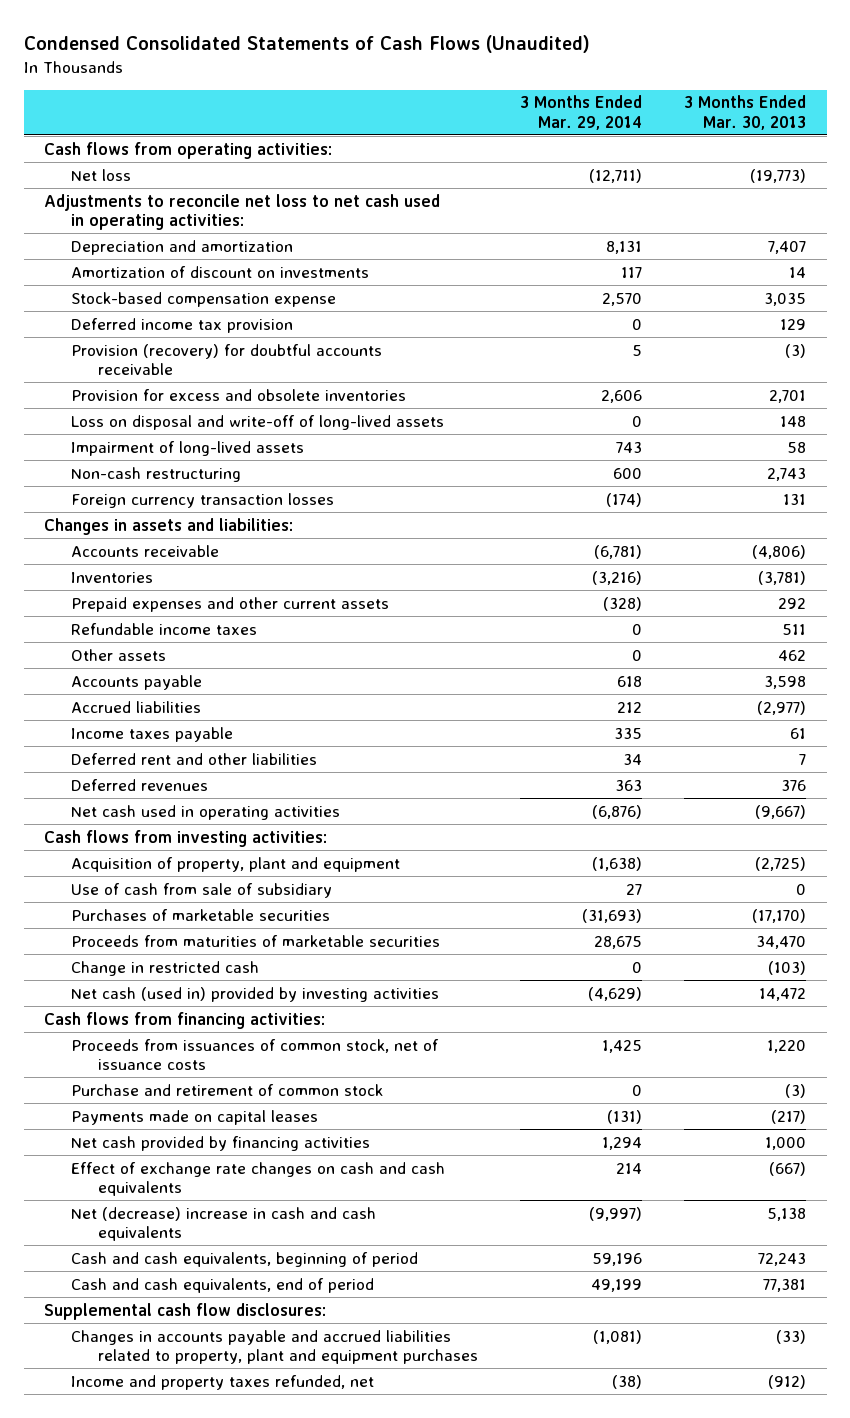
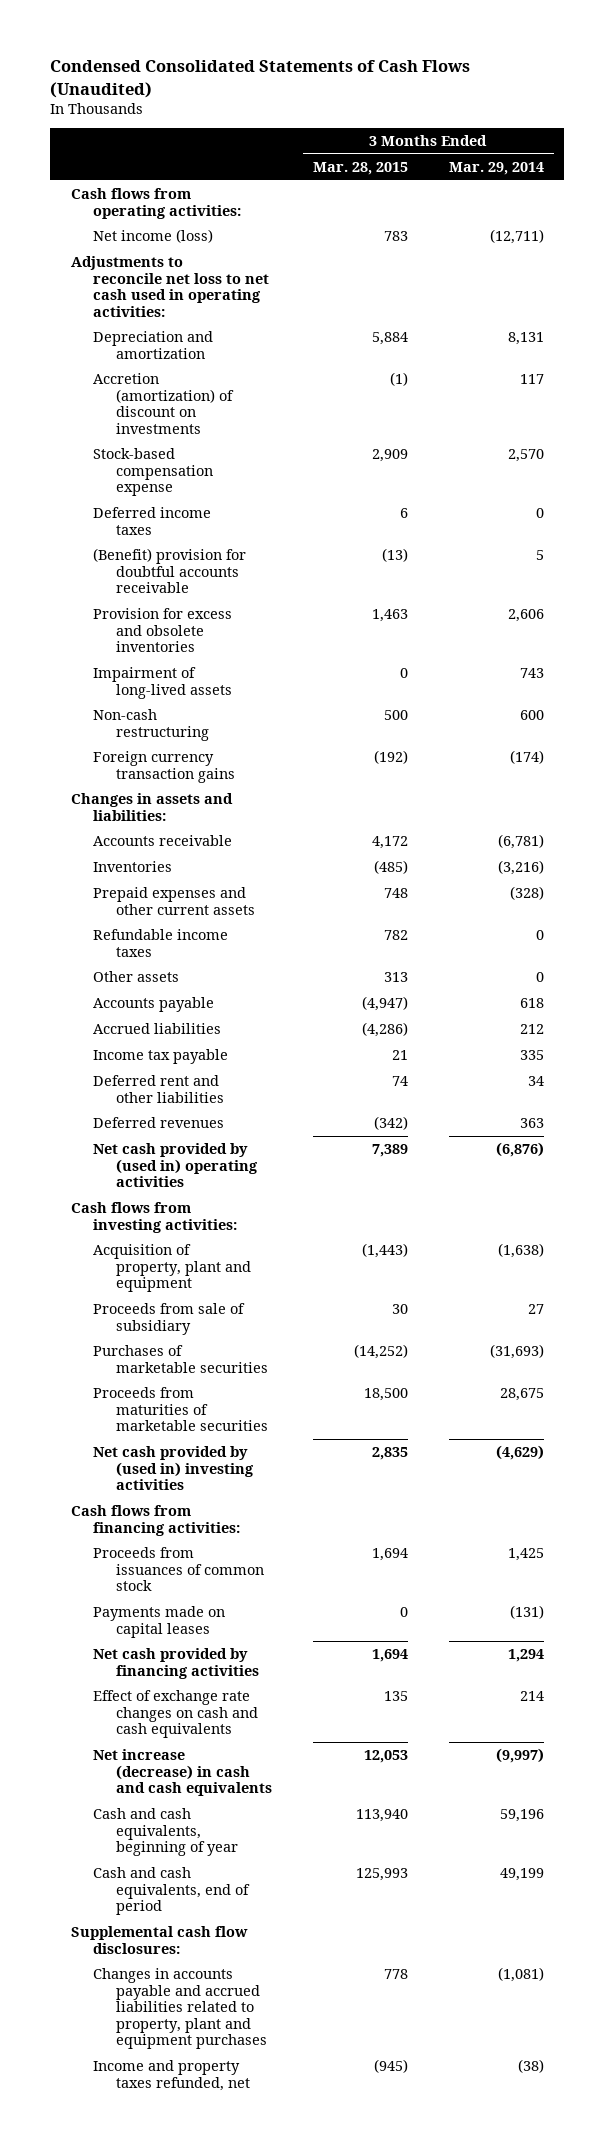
- | 3 Months Ended Mar. 29, 2014 | 3 Months Ended Mar. 30, 2013
+ | 3 Months Ended Mar. 28, 2015 | 3 Months Ended Mar. 29, 2014
- Net loss | (12,711) | (19,773)
+ Net income (loss) | 783 | (12,711)
- Amortization of discount on investments | 117 | 14
+ Accretion (amortization) of discount on investments | (1) | 117
- Deferred income tax provision | 0 | 129
- Provision (recovery) for doubtful accounts receivable | 5 | (3)
+ Deferred income taxes | 6 | 0
+ (Benefit) provision for doubtful accounts receivable | (13) | 5
- Loss on disposal and write-off of long-lived assets | 0 | 148
- Foreign currency transaction losses | (174) | 131
+ Foreign currency transaction gains | (192) | (174)
- Income taxes payable | 335 | 61
+ Income tax payable | 21 | 335
- Net cash used in operating activities | (6,876) | (9,667)
+ Net cash provided by (used in) operating activities | 7,389 | (6,876)
- Use of cash from sale of subsidiary | 27 | 0
+ Proceeds from sale of subsidiary | 30 | 27
- Change in restricted cash | 0 | (103)
- Net cash (used in) provided by investing activities | (4,629) | 14,472
+ Net cash provided by (used in) investing activities | 2,835 | (4,629)
- Proceeds from issuances of common stock, net of issuance costs | 1,425 | 1,220
- Purchase and retirement of common stock | 0 | (3)
+ Proceeds from issuances of common stock | 1,694 | 1,425
- Net (decrease) increase in cash and cash equivalents | (9,997) | 5,138
- Cash and cash equivalents, beginning of period | 59,196 | 72,243
+ Net increase (decrease) in cash and cash equivalents | 12,053 | (9,997)
+ Cash and cash equivalents, beginning of year | 113,940 | 59,196

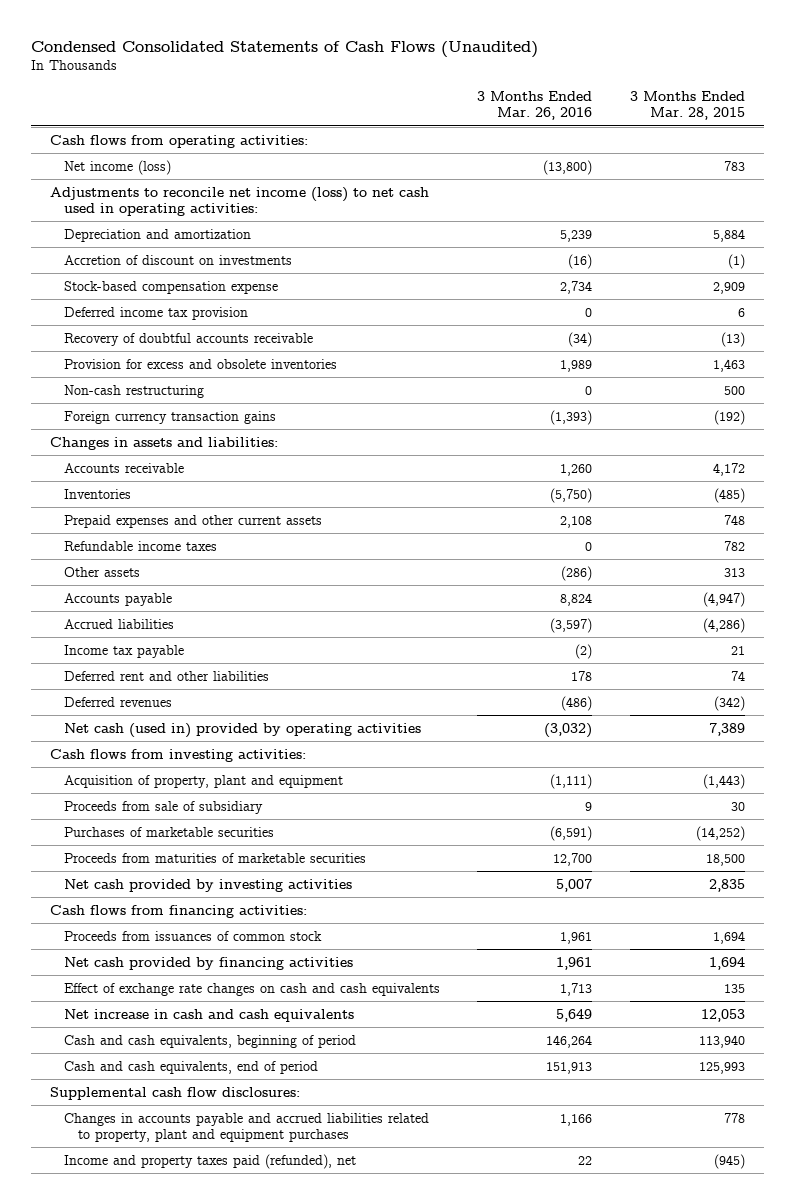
- | 3 Months Ended Mar. 28, 2015 | 3 Months Ended Mar. 29, 2014
+ | 3 Months Ended Mar. 26, 2016 | 3 Months Ended Mar. 28, 2015
- Adjustments to reconcile net loss to net cash used in operating activities:
+ Adjustments to reconcile net income (loss) to net cash used in operating activities:
- Accretion (amortization) of discount on investments | (1) | 117
+ Accretion of discount on investments | (16) | (1)
- Deferred income taxes | 6 | 0
- (Benefit) provision for doubtful accounts receivable | (13) | 5
+ Deferred income tax provision | 0 | 6
+ Recovery of doubtful accounts receivable | (34) | (13)
- Impairment of long-lived assets | 0 | 743
- Net cash provided by (used in) operating activities | 7,389 | (6,876)
+ Net cash (used in) provided by operating activities | (3,032) | 7,389
- Net cash provided by (used in) investing activities | 2,835 | (4,629)
+ Net cash provided by investing activities | 5,007 | 2,835
- Payments made on capital leases | 0 | (131)
- Net increase (decrease) in cash and cash equivalents | 12,053 | (9,997)
- Cash and cash equivalents, beginning of year | 113,940 | 59,196
+ Net increase in cash and cash equivalents | 5,649 | 12,053
+ Cash and cash equivalents, beginning of period | 146,264 | 113,940
- Income and property taxes refunded, net | (945) | (38)
+ Income and property taxes paid (refunded), net | 22 | (945)

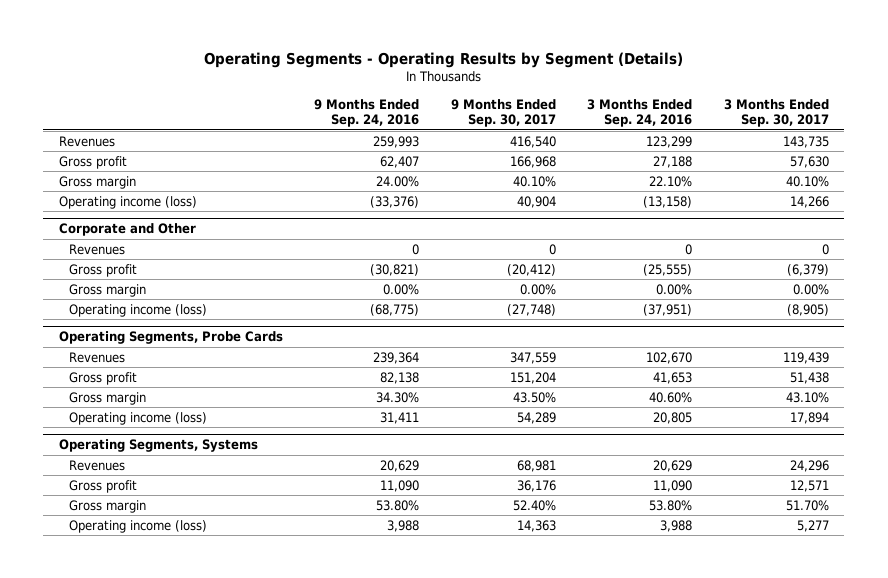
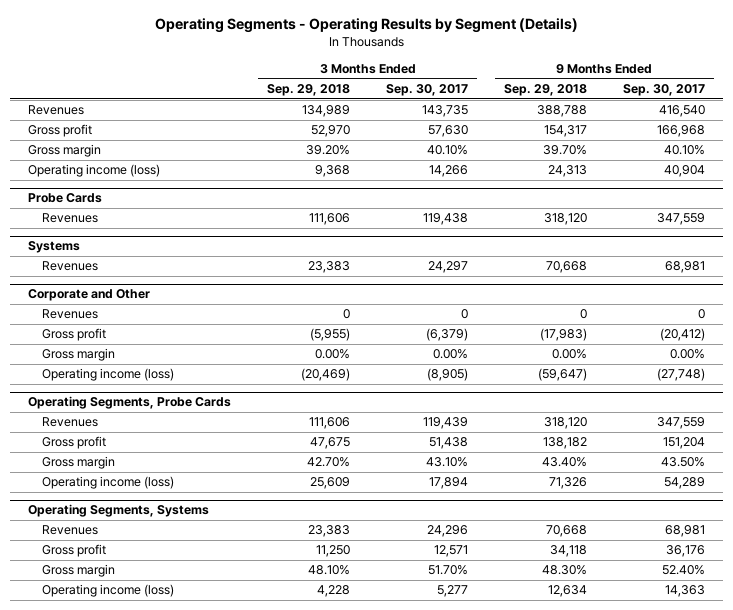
- | 9 Months Ended Sep. 24, 2016 | 9 Months Ended Sep. 30, 2017 | 3 Months Ended Sep. 24, 2016 | 3 Months Ended Sep. 30, 2017
+ | 3 Months Ended Sep. 29, 2018 | 3 Months Ended Sep. 30, 2017 | 9 Months Ended Sep. 29, 2018 | 9 Months Ended Sep. 30, 2017
+ Probe Cards
+ Revenues | 111,606 | 119,438 | 318,120 | 347,559
+ Systems
+ Revenues | 23,383 | 24,297 | 70,668 | 68,981

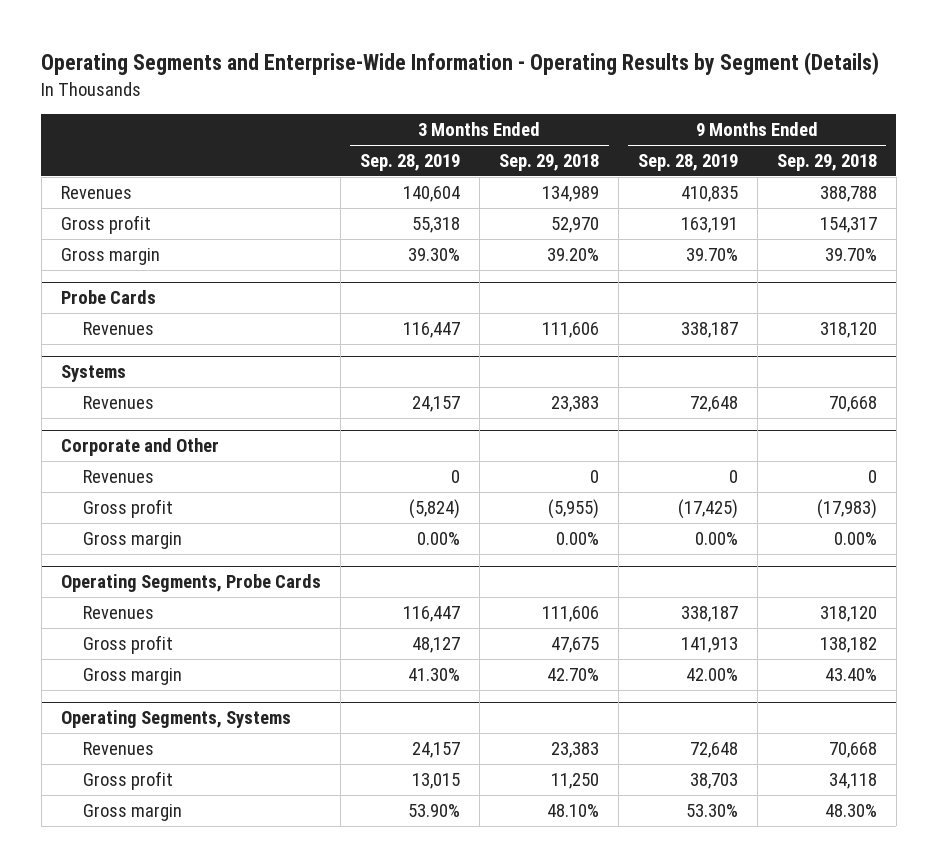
- Operating Segments - Operating Results by Segment (Details)
+ Operating Segments and Enterprise-Wide Information - Operating Results by Segment (Details)
- | 3 Months Ended Sep. 29, 2018 | 3 Months Ended Sep. 30, 2017 | 9 Months Ended Sep. 29, 2018 | 9 Months Ended Sep. 30, 2017
+ | 3 Months Ended Sep. 28, 2019 | 3 Months Ended Sep. 29, 2018 | 9 Months Ended Sep. 28, 2019 | 9 Months Ended Sep. 29, 2018
- Operating income (loss) | 9,368 | 14,266 | 24,313 | 40,904
@ Corporate and Other
- Operating income (loss) | (20,469) | (8,905) | (59,647) | (27,748)
@ Operating Segments, Probe Cards
- Operating income (loss) | 25,609 | 17,894 | 71,326 | 54,289
@ Operating Segments, Systems
- Operating income (loss) | 4,228 | 5,277 | 12,634 | 14,363

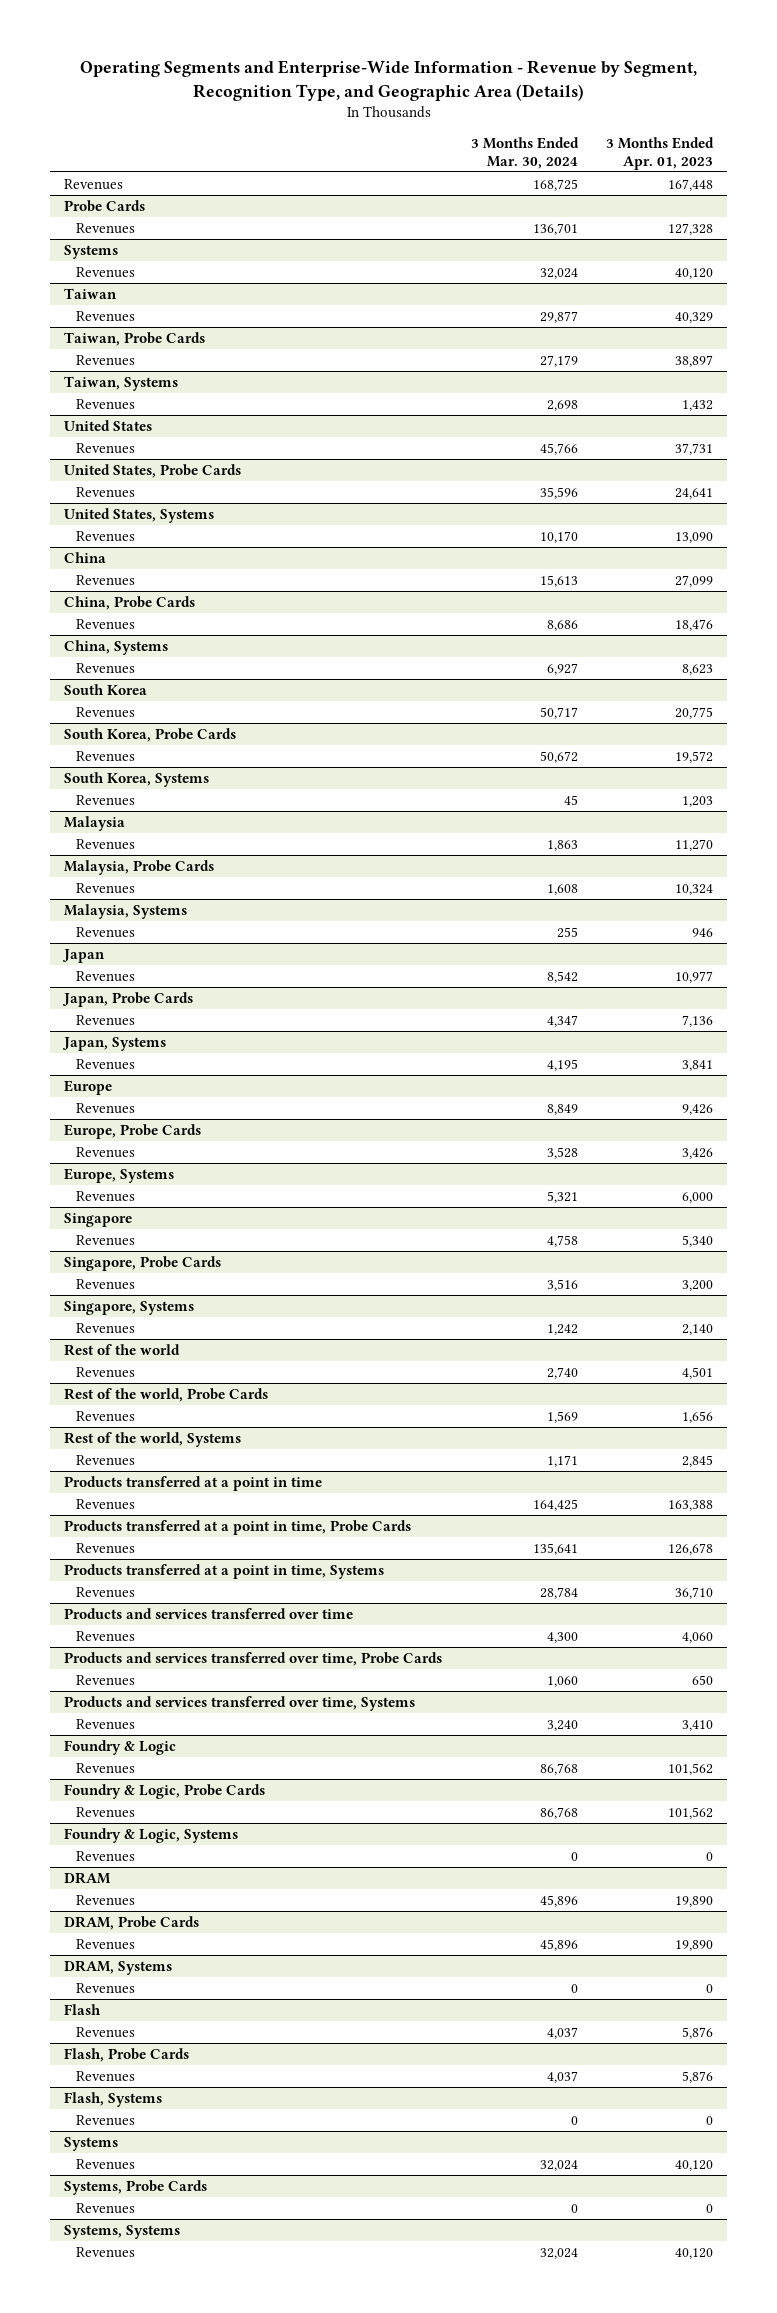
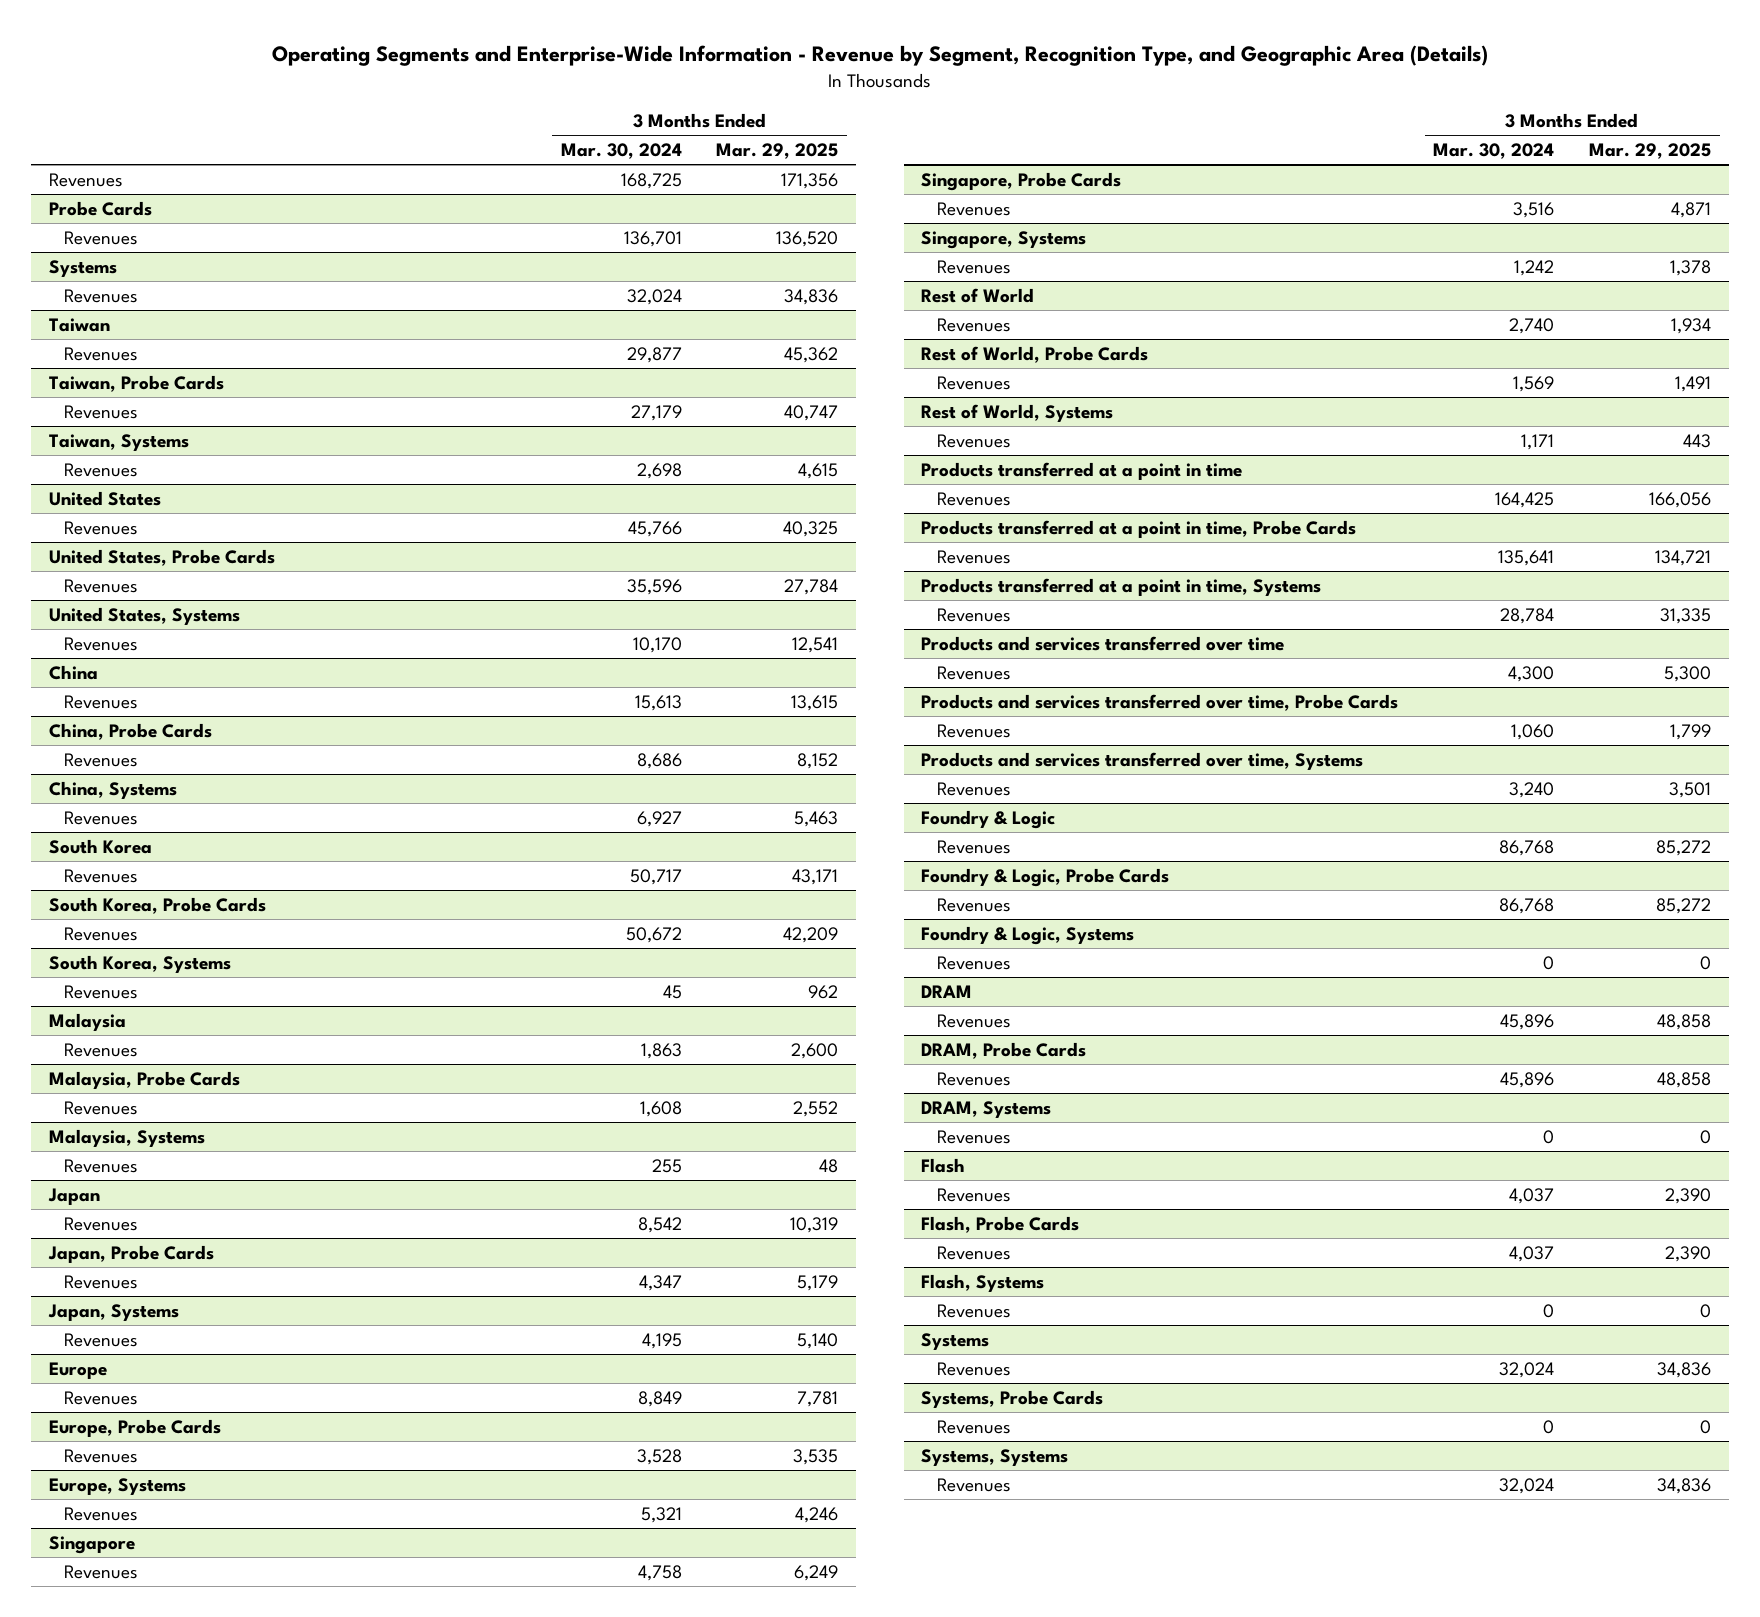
- | 3 Months Ended Mar. 30, 2024 | 3 Months Ended Apr. 01, 2023
+ | 3 Months Ended Mar. 30, 2024 | 3 Months Ended Mar. 29, 2025
- Rest of the world
+ Rest of World
- Rest of the world, Probe Cards
+ Rest of World, Probe Cards
- Rest of the world, Systems
+ Rest of World, Systems

